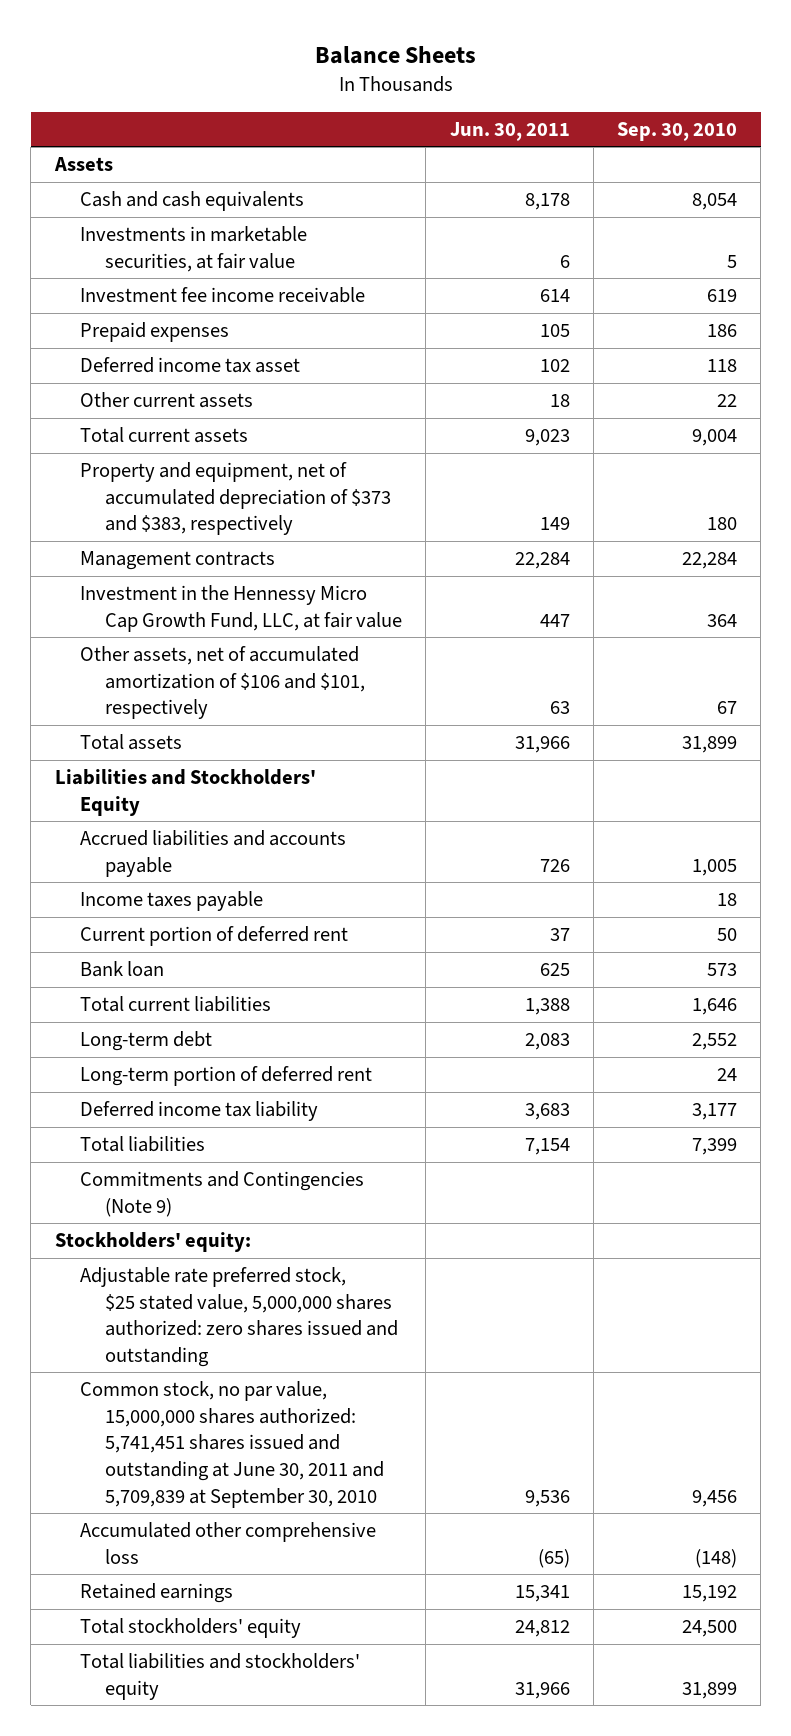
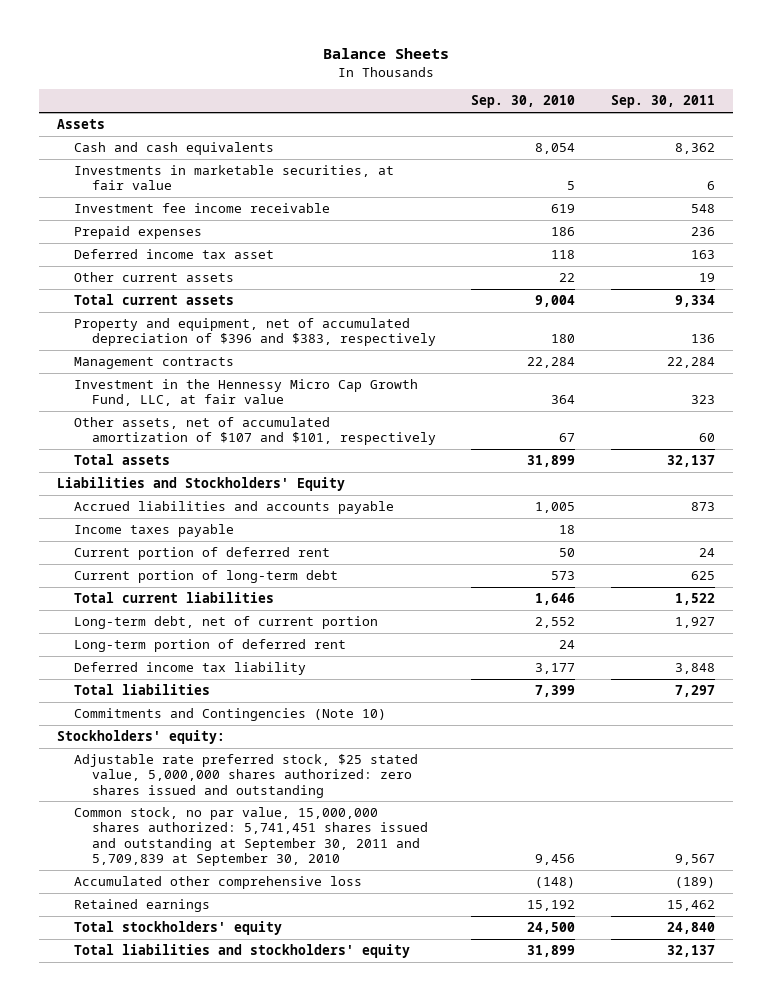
- | Jun. 30, 2011 | Sep. 30, 2010
+ | Sep. 30, 2010 | Sep. 30, 2011
- Property and equipment, net of accumulated depreciation of $373 and $383, respectively | 149 | 180
+ Property and equipment, net of accumulated depreciation of $396 and $383, respectively | 180 | 136
- Other assets, net of accumulated amortization of $106 and $101, respectively | 63 | 67
+ Other assets, net of accumulated amortization of $107 and $101, respectively | 67 | 60
- Bank loan | 625 | 573
+ Current portion of long-term debt | 573 | 625
- Long-term debt | 2,083 | 2,552
+ Long-term debt, net of current portion | 2,552 | 1,927
- Commitments and Contingencies (Note 9)
+ Commitments and Contingencies (Note 10)
- Common stock, no par value, 15,000,000 shares authorized: 5,741,451 shares issued and outstanding at June 30, 2011 and 5,709,839 at September 30, 2010 | 9,536 | 9,456
+ Common stock, no par value, 15,000,000 shares authorized: 5,741,451 shares issued and outstanding at September 30, 2011 and 5,709,839 at September 30, 2010 | 9,456 | 9,567

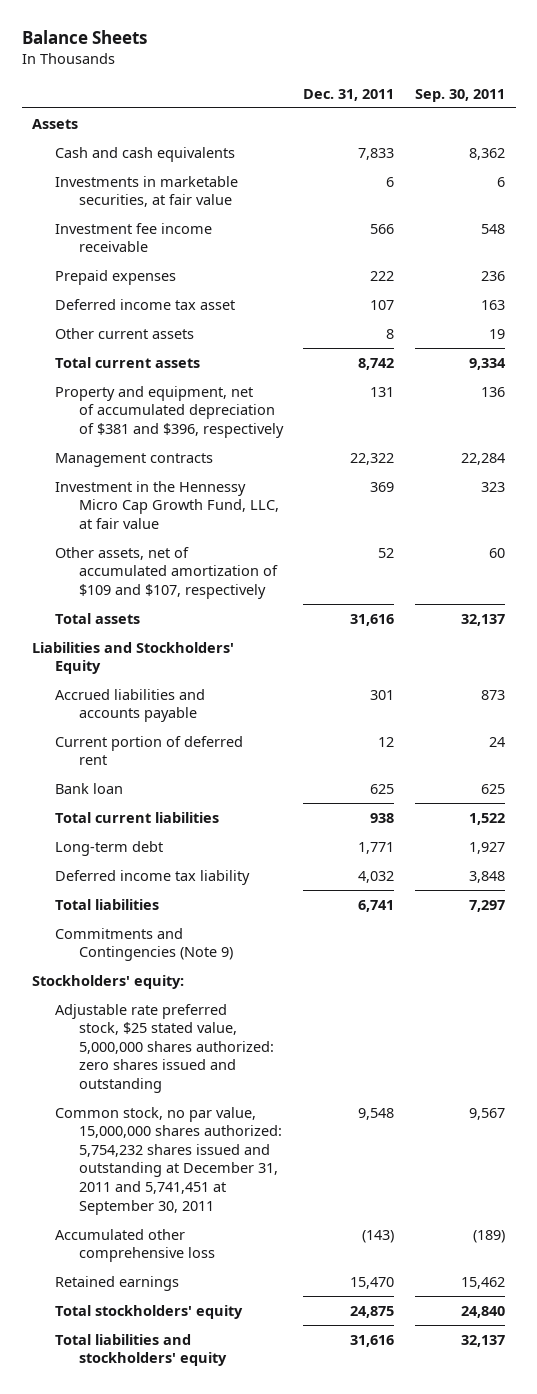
- | Sep. 30, 2010 | Sep. 30, 2011
+ | Dec. 31, 2011 | Sep. 30, 2011
- Property and equipment, net of accumulated depreciation of $396 and $383, respectively | 180 | 136
+ Property and equipment, net of accumulated depreciation of $381 and $396, respectively | 131 | 136
- Other assets, net of accumulated amortization of $107 and $101, respectively | 67 | 60
+ Other assets, net of accumulated amortization of $109 and $107, respectively | 52 | 60
- Income taxes payable | 18 |
- Current portion of long-term debt | 573 | 625
+ Bank loan | 625 | 625
- Long-term debt, net of current portion | 2,552 | 1,927
- Long-term portion of deferred rent | 24 |
+ Long-term debt | 1,771 | 1,927
- Commitments and Contingencies (Note 10)
+ Commitments and Contingencies (Note 9)
- Common stock, no par value, 15,000,000 shares authorized: 5,741,451 shares issued and outstanding at September 30, 2011 and 5,709,839 at September 30, 2010 | 9,456 | 9,567
+ Common stock, no par value, 15,000,000 shares authorized: 5,754,232 shares issued and outstanding at December 31, 2011 and 5,741,451 at September 30, 2011 | 9,548 | 9,567

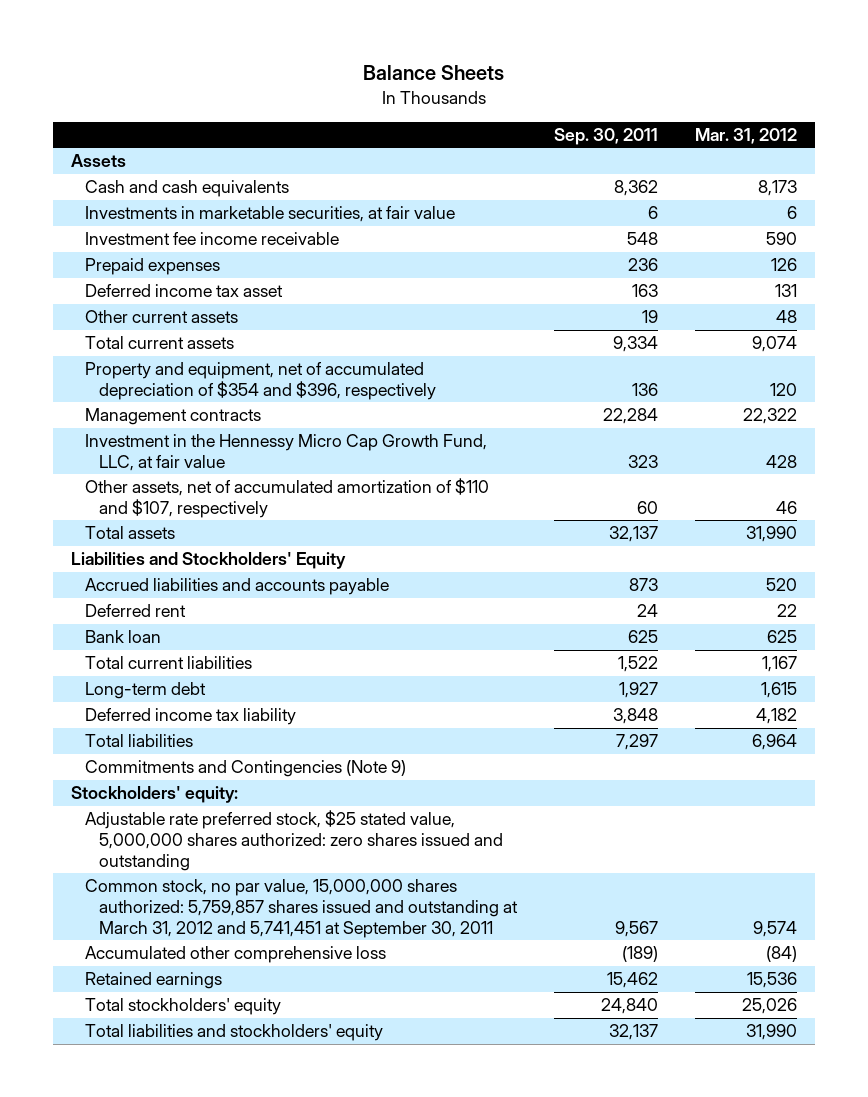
- | Dec. 31, 2011 | Sep. 30, 2011
+ | Sep. 30, 2011 | Mar. 31, 2012
- Property and equipment, net of accumulated depreciation of $381 and $396, respectively | 131 | 136
+ Property and equipment, net of accumulated depreciation of $354 and $396, respectively | 136 | 120
- Other assets, net of accumulated amortization of $109 and $107, respectively | 52 | 60
+ Other assets, net of accumulated amortization of $110 and $107, respectively | 60 | 46
- Current portion of deferred rent | 12 | 24
+ Deferred rent | 24 | 22
- Common stock, no par value, 15,000,000 shares authorized: 5,754,232 shares issued and outstanding at December 31, 2011 and 5,741,451 at September 30, 2011 | 9,548 | 9,567
+ Common stock, no par value, 15,000,000 shares authorized: 5,759,857 shares issued and outstanding at March 31, 2012 and 5,741,451 at September 30, 2011 | 9,567 | 9,574

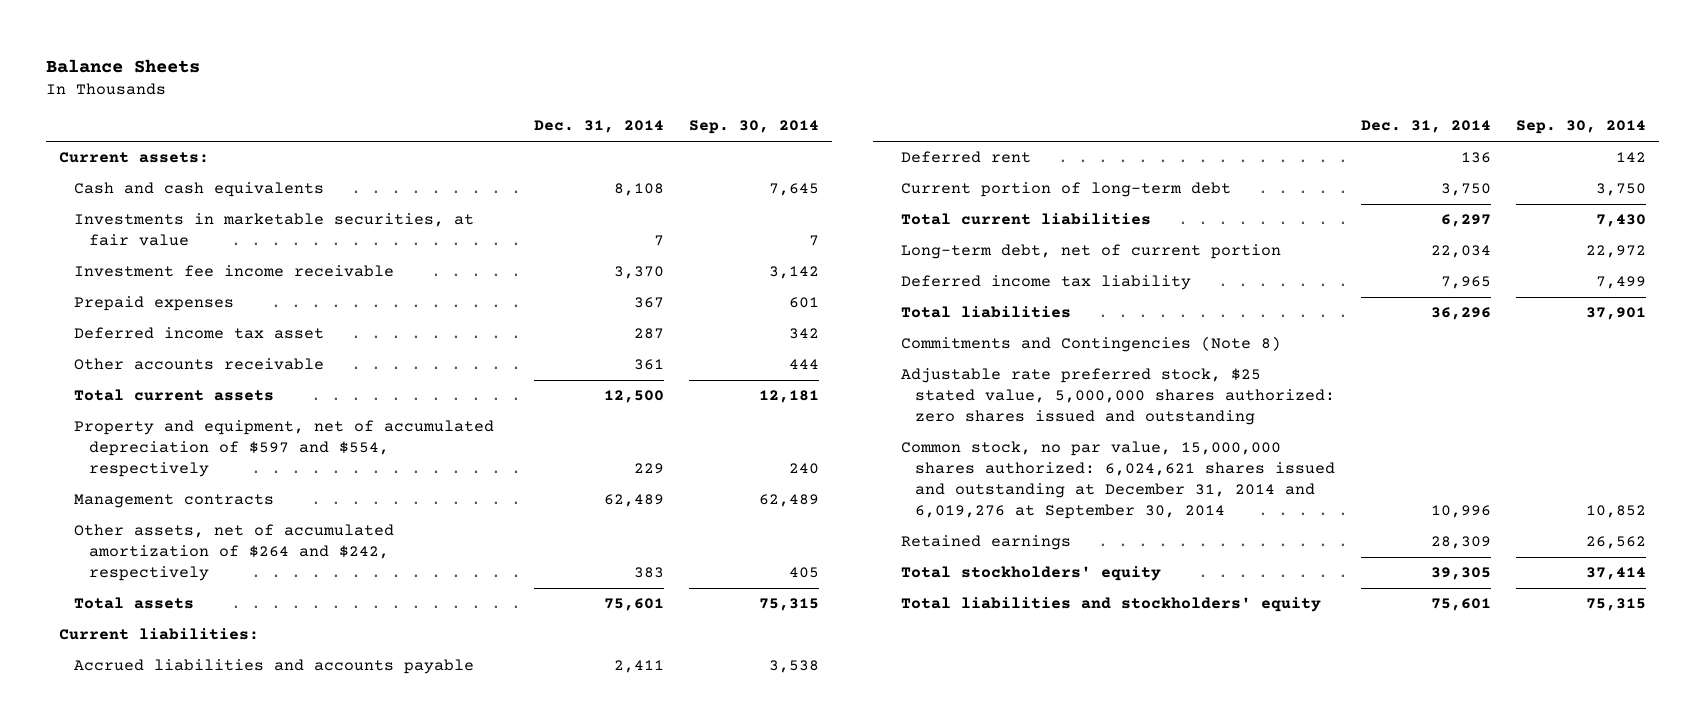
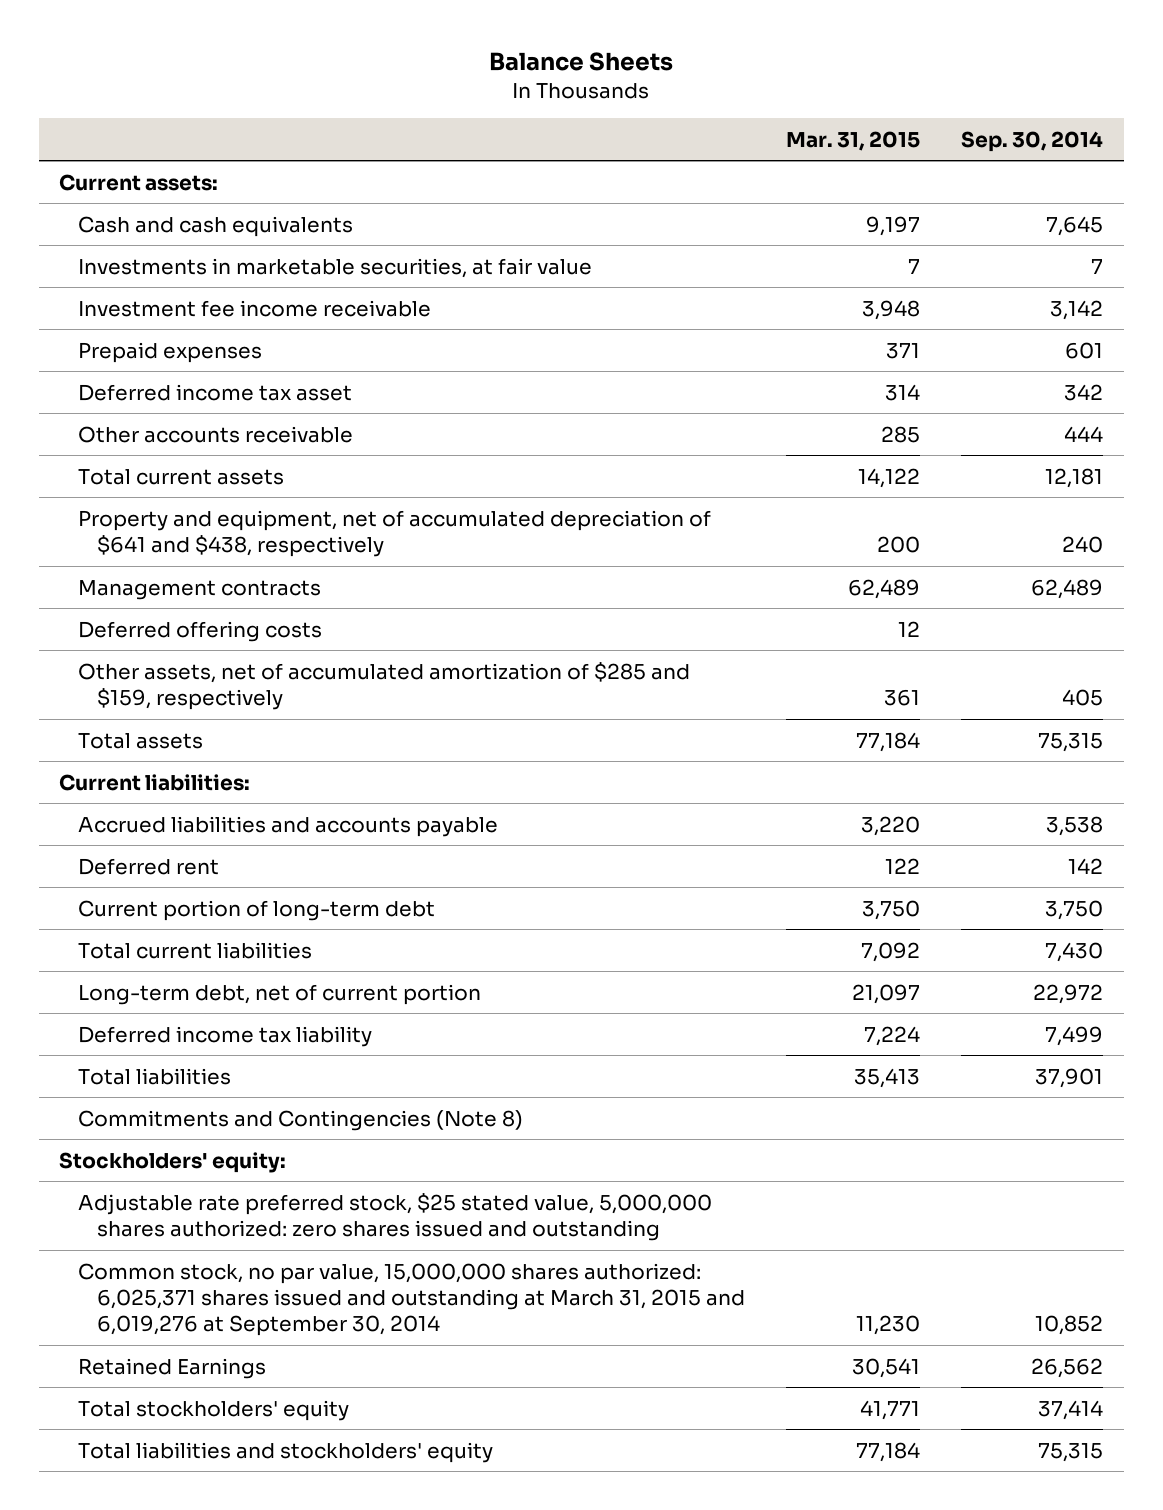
- | Dec. 31, 2014 | Sep. 30, 2014
+ | Mar. 31, 2015 | Sep. 30, 2014
- Property and equipment, net of accumulated depreciation of $597 and $554, respectively | 229 | 240
+ Property and equipment, net of accumulated depreciation of $641 and $438, respectively | 200 | 240
- Other assets, net of accumulated amortization of $264 and $242, respectively | 383 | 405
+ Deferred offering costs | 12 |
+ Other assets, net of accumulated amortization of $285 and $159, respectively | 361 | 405
+ Stockholders' equity:
- Common stock, no par value, 15,000,000 shares authorized: 6,024,621 shares issued and outstanding at December 31, 2014 and 6,019,276 at September 30, 2014 | 10,996 | 10,852
- Retained earnings | 28,309 | 26,562
+ Common stock, no par value, 15,000,000 shares authorized: 6,025,371 shares issued and outstanding at March 31, 2015 and 6,019,276 at September 30, 2014 | 11,230 | 10,852
+ Retained Earnings | 30,541 | 26,562

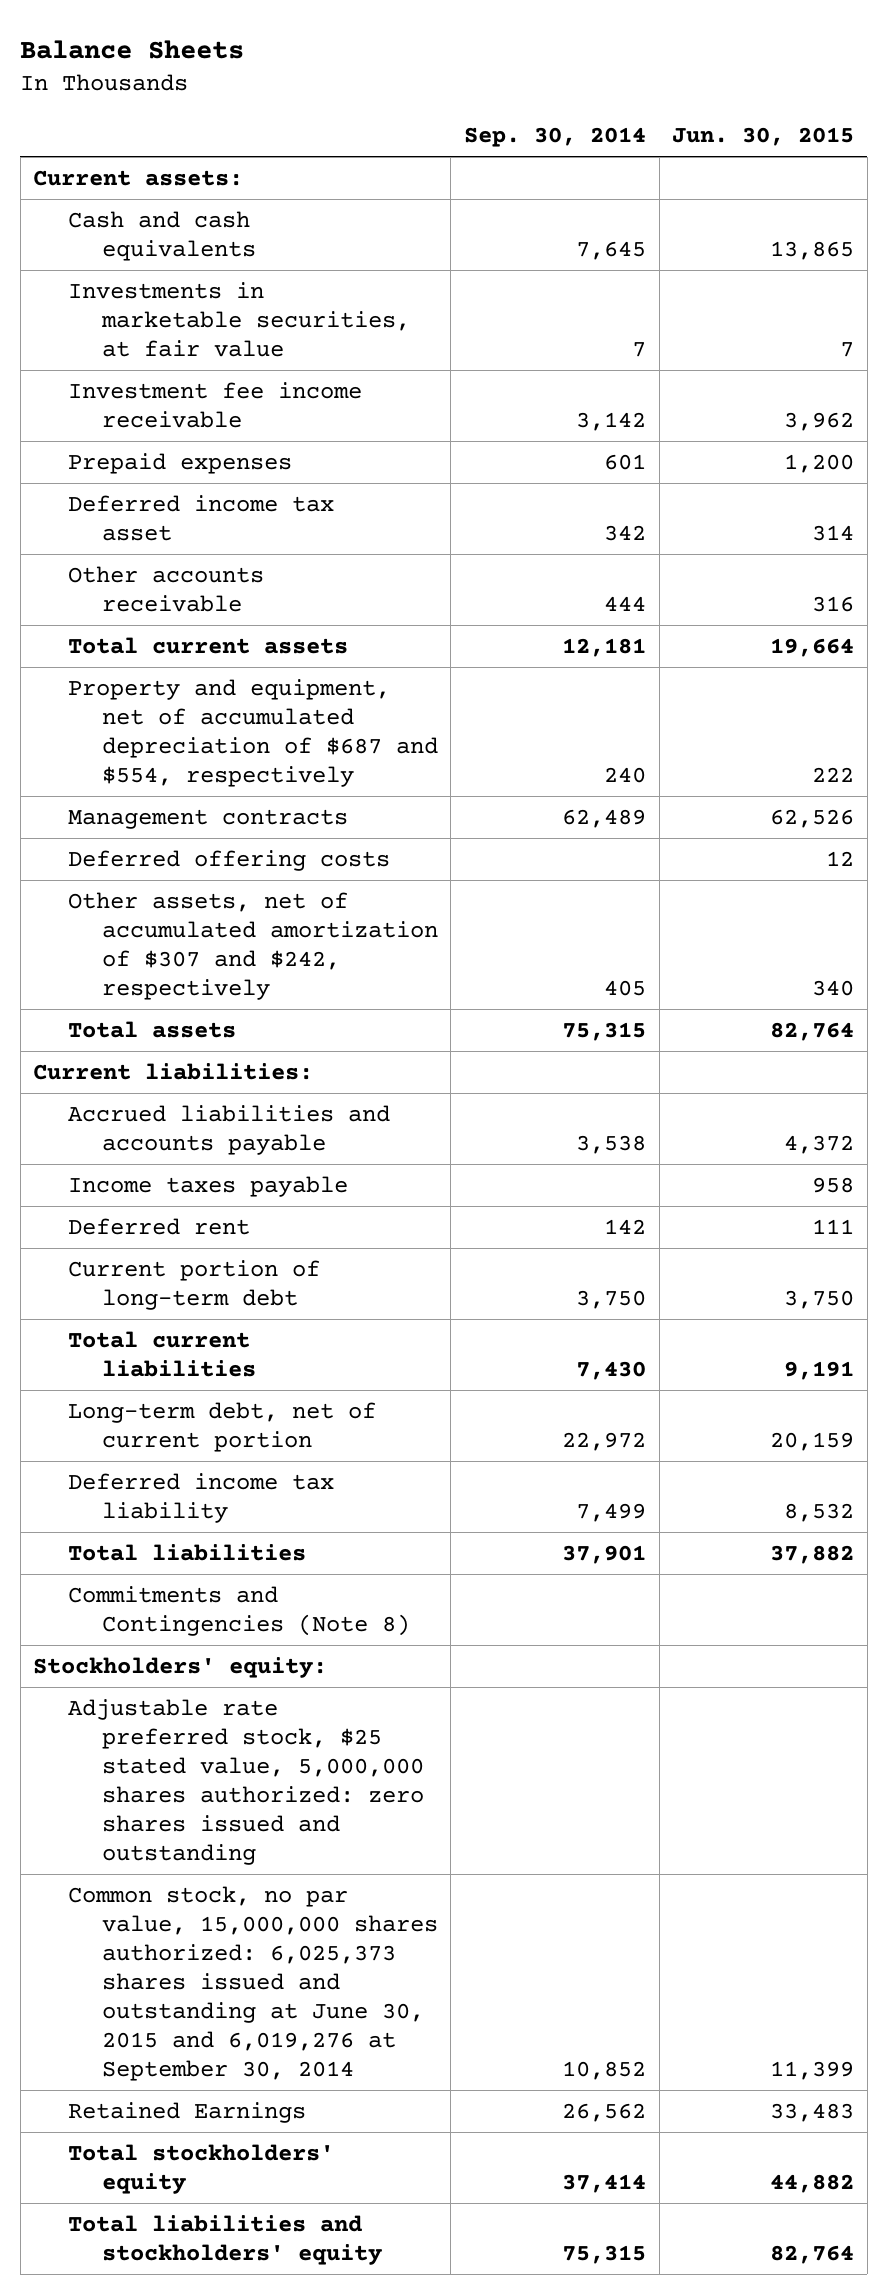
- | Mar. 31, 2015 | Sep. 30, 2014
+ | Sep. 30, 2014 | Jun. 30, 2015
- Property and equipment, net of accumulated depreciation of $641 and $438, respectively | 200 | 240
+ Property and equipment, net of accumulated depreciation of $687 and $554, respectively | 240 | 222
- Other assets, net of accumulated amortization of $285 and $159, respectively | 361 | 405
+ Other assets, net of accumulated amortization of $307 and $242, respectively | 405 | 340
+ Income taxes payable | | 958
- Common stock, no par value, 15,000,000 shares authorized: 6,025,371 shares issued and outstanding at March 31, 2015 and 6,019,276 at September 30, 2014 | 11,230 | 10,852
+ Common stock, no par value, 15,000,000 shares authorized: 6,025,373 shares issued and outstanding at June 30, 2015 and 6,019,276 at September 30, 2014 | 10,852 | 11,399

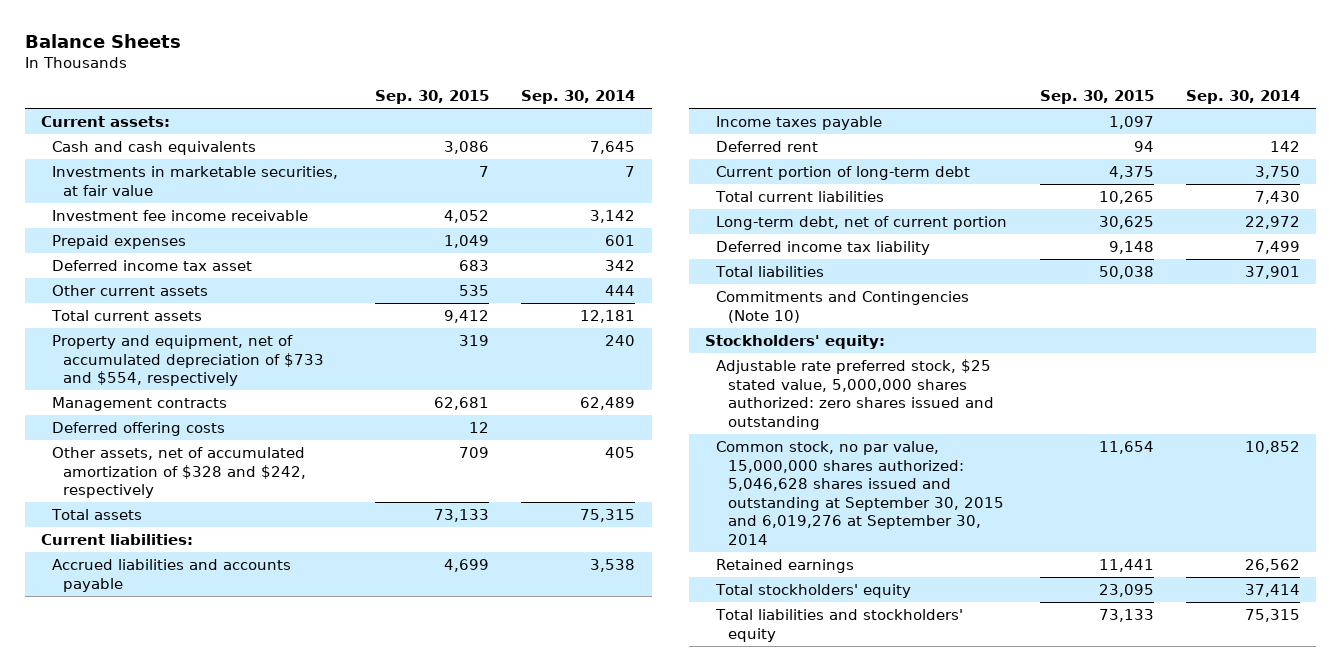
- | Sep. 30, 2014 | Jun. 30, 2015
+ | Sep. 30, 2015 | Sep. 30, 2014
- Other accounts receivable | 444 | 316
+ Other current assets | 535 | 444
- Property and equipment, net of accumulated depreciation of $687 and $554, respectively | 240 | 222
+ Property and equipment, net of accumulated depreciation of $733 and $554, respectively | 319 | 240
- Other assets, net of accumulated amortization of $307 and $242, respectively | 405 | 340
+ Other assets, net of accumulated amortization of $328 and $242, respectively | 709 | 405
- Commitments and Contingencies (Note 8)
+ Commitments and Contingencies (Note 10)
- Common stock, no par value, 15,000,000 shares authorized: 6,025,373 shares issued and outstanding at June 30, 2015 and 6,019,276 at September 30, 2014 | 10,852 | 11,399
- Retained Earnings | 26,562 | 33,483
+ Common stock, no par value, 15,000,000 shares authorized: 5,046,628 shares issued and outstanding at September 30, 2015 and 6,019,276 at September 30, 2014 | 11,654 | 10,852
+ Retained earnings | 11,441 | 26,562

